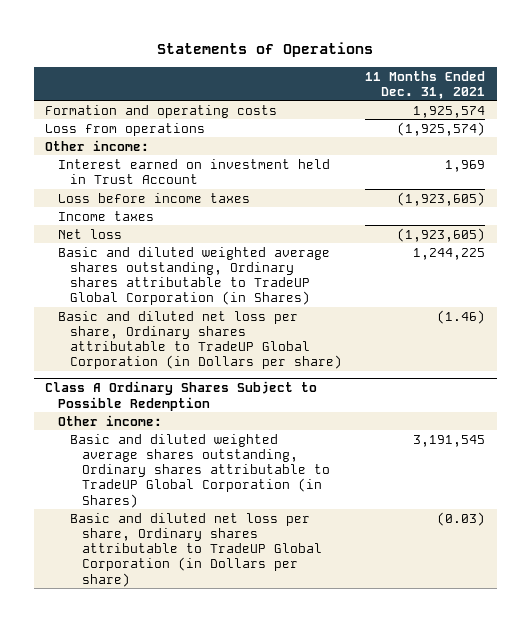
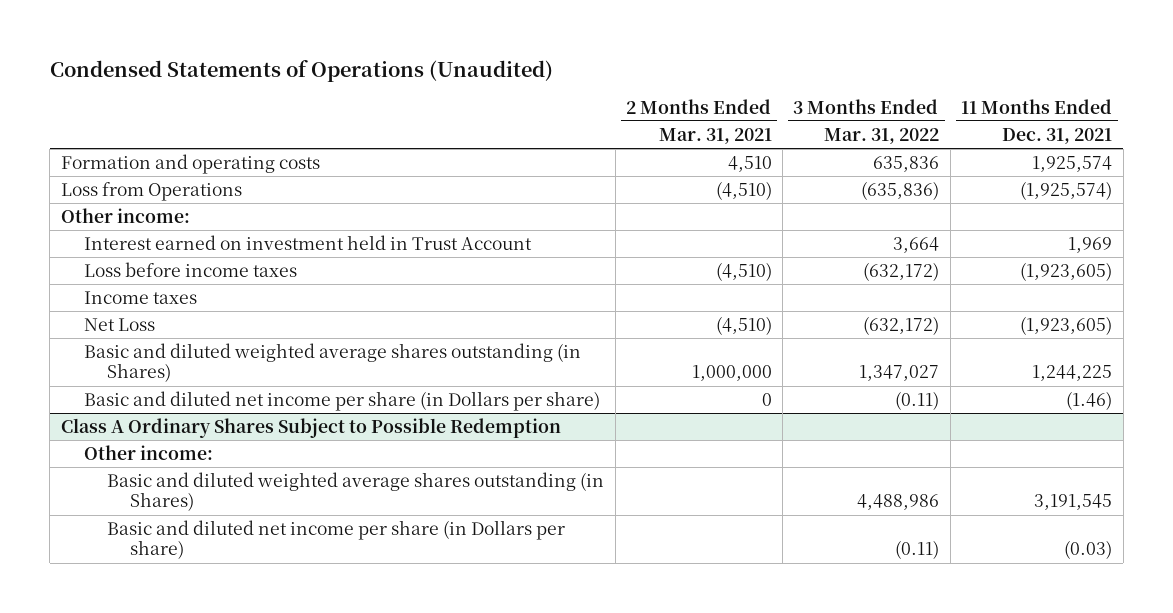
- Statements of Operations
+ Condensed Statements of Operations (Unaudited)
- | 11 Months Ended Dec. 31, 2021
+ | 2 Months Ended Mar. 31, 2021 | 3 Months Ended Mar. 31, 2022 | 11 Months Ended Dec. 31, 2021
- Loss from operations | (1,925,574)
+ Loss from Operations | (4,510) | (635,836) | (1,925,574)
- Net loss | (1,923,605)
- Basic and diluted weighted average shares outstanding, Ordinary shares attributable to TradeUP Global Corporation (in Shares) | 1,244,225
- Basic and diluted net loss per share, Ordinary shares attributable to TradeUP Global Corporation (in Dollars per share) | (1.46)
+ Net Loss | (4,510) | (632,172) | (1,923,605)
+ Basic and diluted weighted average shares outstanding (in Shares) | 1,000,000 | 1,347,027 | 1,244,225
+ Basic and diluted net income per share (in Dollars per share) | 0 | (0.11) | (1.46)
@ Class A Ordinary Shares Subject to Possible Redemption
- Basic and diluted weighted average shares outstanding, Ordinary shares attributable to TradeUP Global Corporation (in Shares) | 3,191,545
- Basic and diluted net loss per share, Ordinary shares attributable to TradeUP Global Corporation (in Dollars per share) | (0.03)
+ Basic and diluted weighted average shares outstanding (in Shares) | | 4,488,986 | 3,191,545
+ Basic and diluted net income per share (in Dollars per share) | | (0.11) | (0.03)

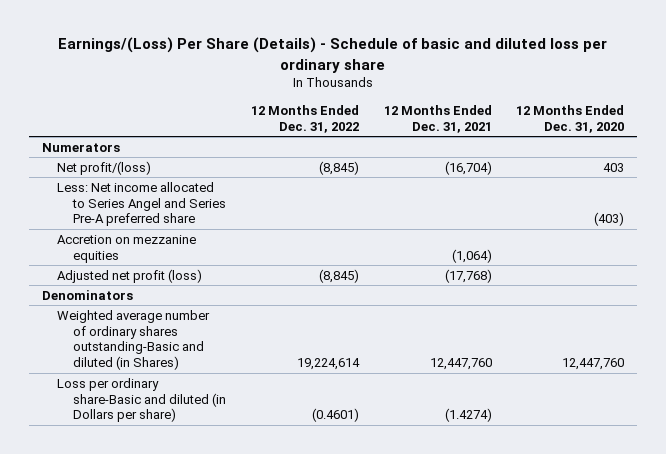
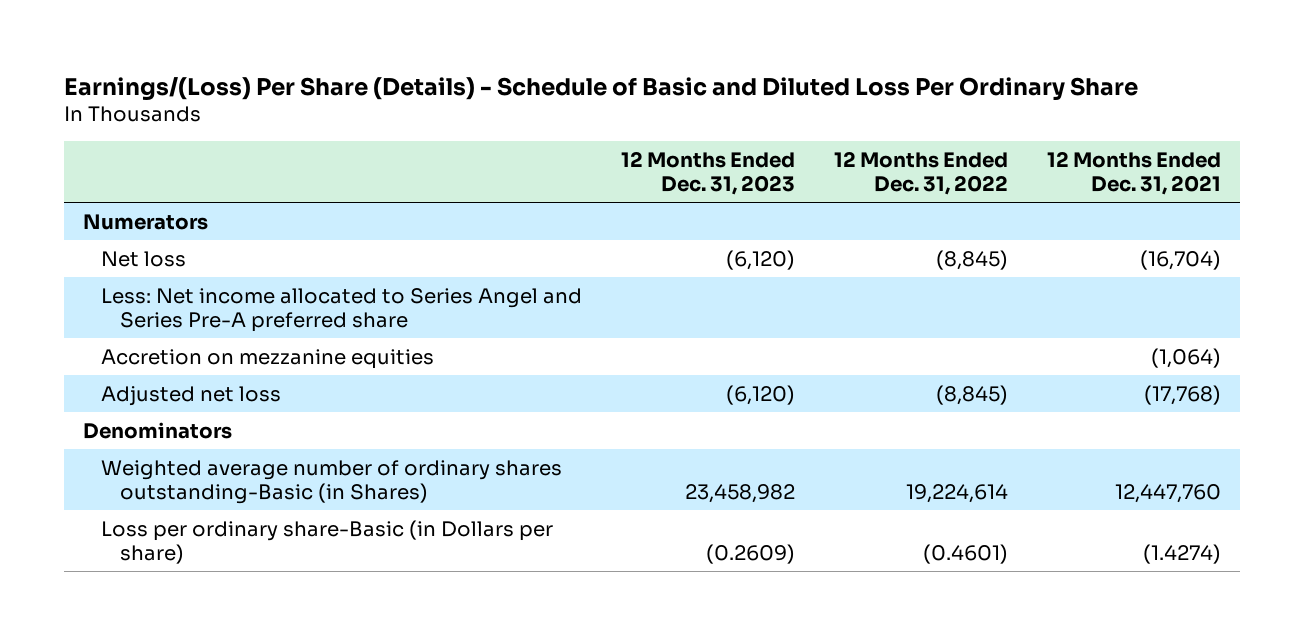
- Earnings/(Loss) Per Share (Details) - Schedule of basic and diluted loss per ordinary share
+ Earnings/(Loss) Per Share (Details) - Schedule of Basic and Diluted Loss Per Ordinary Share
- | 12 Months Ended Dec. 31, 2022 | 12 Months Ended Dec. 31, 2021 | 12 Months Ended Dec. 31, 2020
+ | 12 Months Ended Dec. 31, 2023 | 12 Months Ended Dec. 31, 2022 | 12 Months Ended Dec. 31, 2021
- Net profit/(loss) | (8,845) | (16,704) | 403
+ Net loss | (6,120) | (8,845) | (16,704)
- Adjusted net profit (loss) | (8,845) | (17,768) |
+ Adjusted net loss | (6,120) | (8,845) | (17,768)
- Weighted average number of ordinary shares outstanding-Basic and diluted (in Shares) | 19,224,614 | 12,447,760 | 12,447,760
- Loss per ordinary share-Basic and diluted (in Dollars per share) | (0.4601) | (1.4274) |
+ Weighted average number of ordinary shares outstanding-Basic (in Shares) | 23,458,982 | 19,224,614 | 12,447,760
+ Loss per ordinary share-Basic (in Dollars per share) | (0.2609) | (0.4601) | (1.4274)

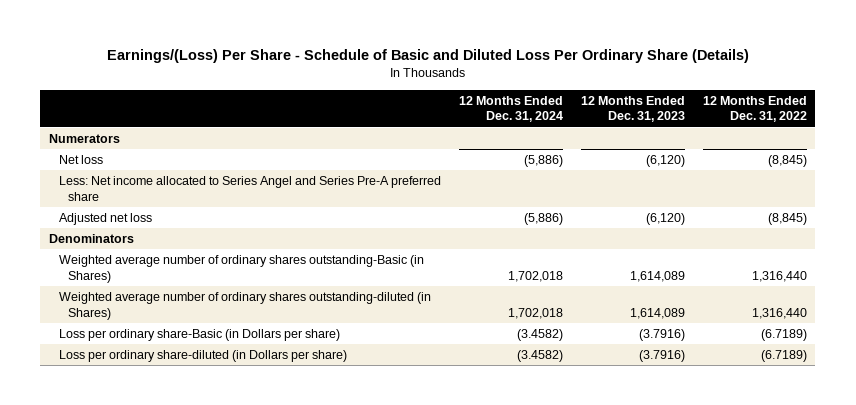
- Earnings/(Loss) Per Share (Details) - Schedule of Basic and Diluted Loss Per Ordinary Share
+ Earnings/(Loss) Per Share - Schedule of Basic and Diluted Loss Per Ordinary Share (Details)
- | 12 Months Ended Dec. 31, 2023 | 12 Months Ended Dec. 31, 2022 | 12 Months Ended Dec. 31, 2021
+ | 12 Months Ended Dec. 31, 2024 | 12 Months Ended Dec. 31, 2023 | 12 Months Ended Dec. 31, 2022
- Accretion on mezzanine equities | | | (1,064)
- Weighted average number of ordinary shares outstanding-Basic (in Shares) | 23,458,982 | 19,224,614 | 12,447,760
- Loss per ordinary share-Basic (in Dollars per share) | (0.2609) | (0.4601) | (1.4274)
+ Weighted average number of ordinary shares outstanding-Basic (in Shares) | 1,702,018 | 1,614,089 | 1,316,440
+ Weighted average number of ordinary shares outstanding-diluted (in Shares) | 1,702,018 | 1,614,089 | 1,316,440
+ Loss per ordinary share-Basic (in Dollars per share) | (3.4582) | (3.7916) | (6.7189)
+ Loss per ordinary share-diluted (in Dollars per share) | (3.4582) | (3.7916) | (6.7189)

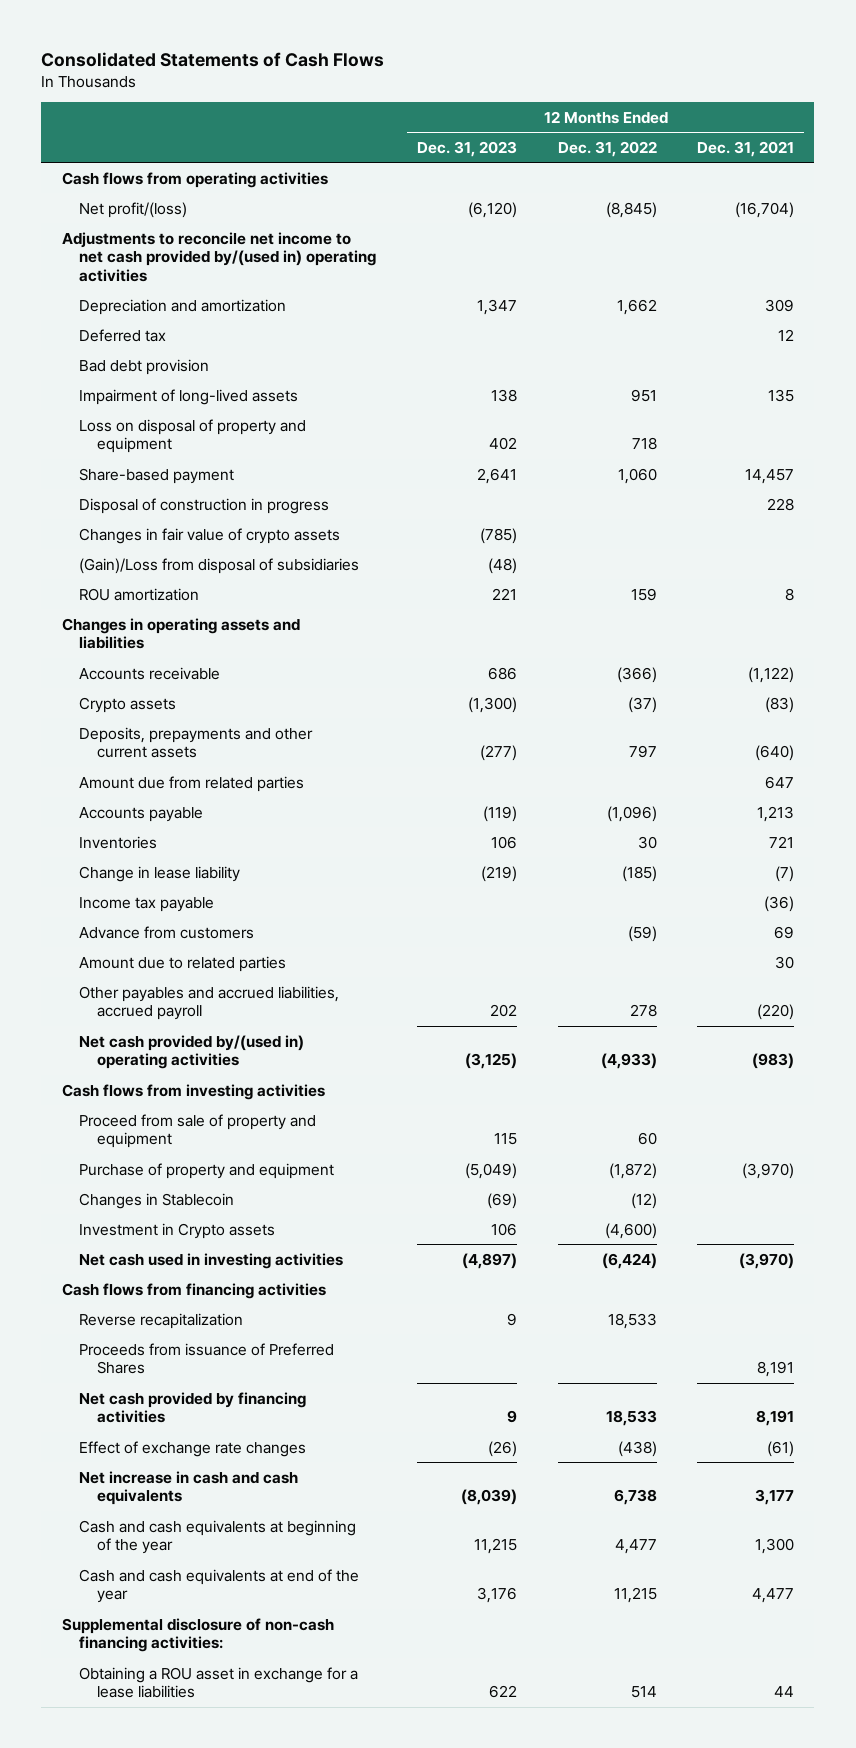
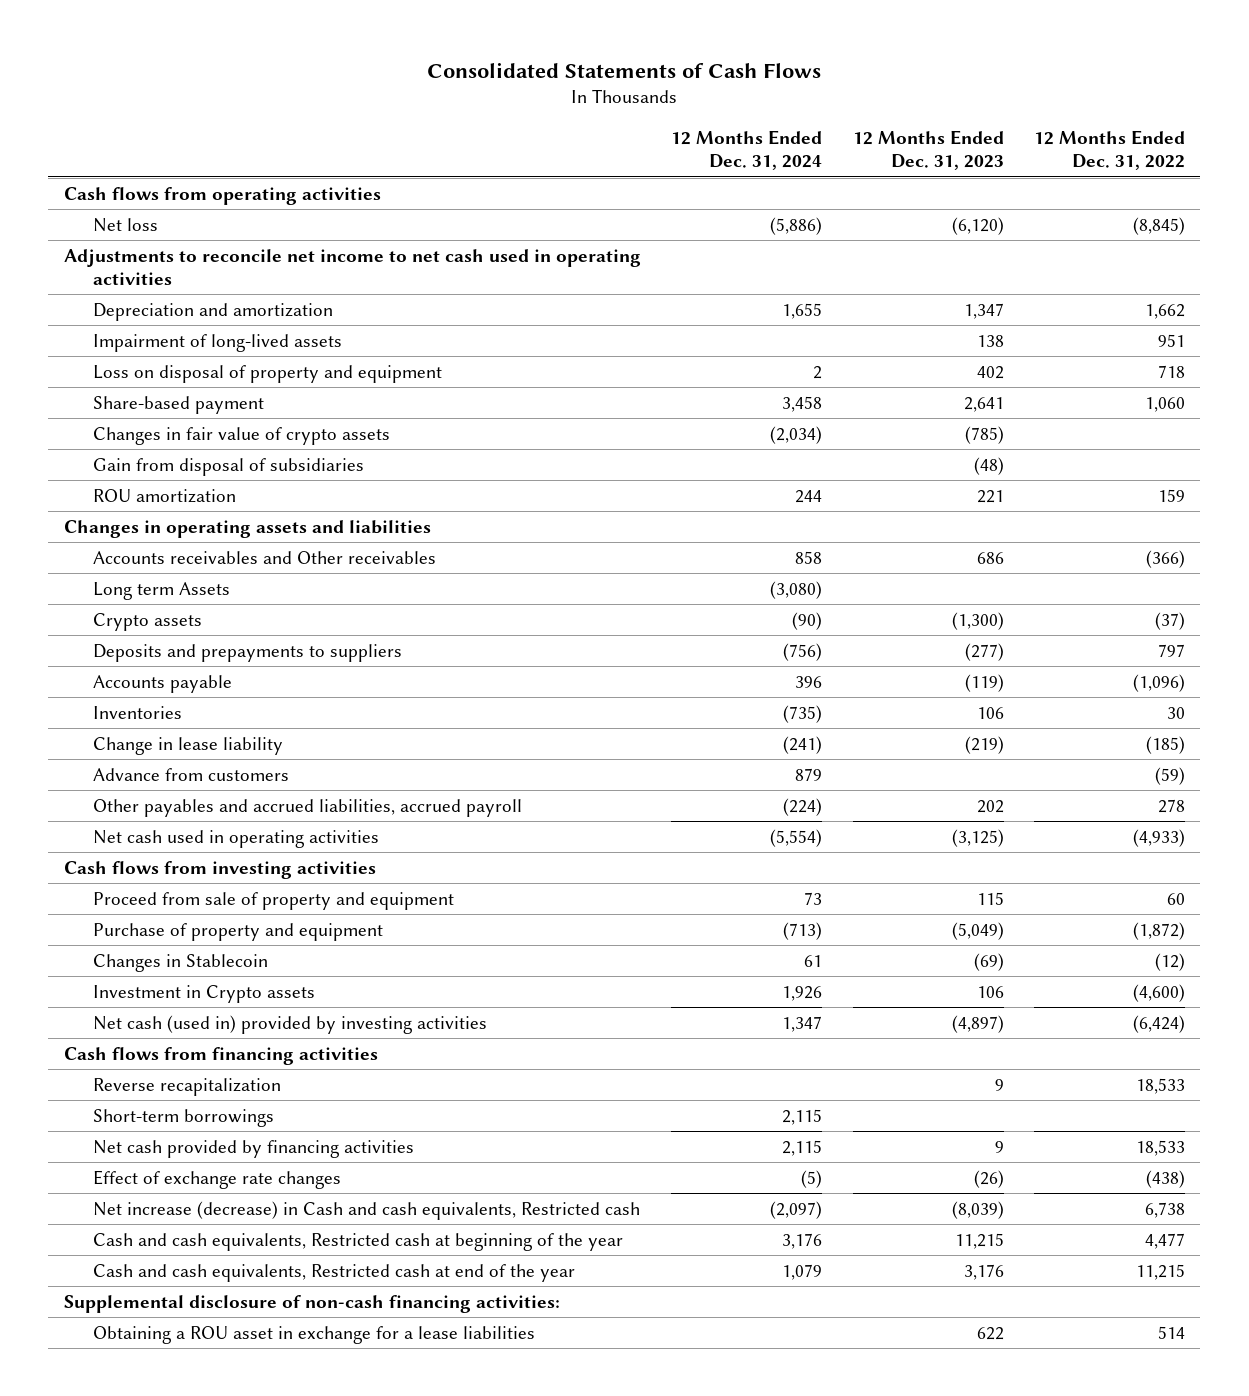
- | 12 Months Ended Dec. 31, 2023 | 12 Months Ended Dec. 31, 2022 | 12 Months Ended Dec. 31, 2021
+ | 12 Months Ended Dec. 31, 2024 | 12 Months Ended Dec. 31, 2023 | 12 Months Ended Dec. 31, 2022
- Net profit/(loss) | (6,120) | (8,845) | (16,704)
- Adjustments to reconcile net income to net cash provided by/(used in) operating activities
+ Net loss | (5,886) | (6,120) | (8,845)
+ Adjustments to reconcile net income to net cash used in operating activities
- Deferred tax | | | 12
- Bad debt provision
- Disposal of construction in progress | | | 228
- (Gain)/Loss from disposal of subsidiaries | (48) | |
+ Gain from disposal of subsidiaries | | (48) |
- Accounts receivable | 686 | (366) | (1,122)
+ Accounts receivables and Other receivables | 858 | 686 | (366)
+ Long term Assets | (3,080) | |
- Deposits, prepayments and other current assets | (277) | 797 | (640)
- Amount due from related parties | | | 647
+ Deposits and prepayments to suppliers | (756) | (277) | 797
- Income tax payable | | | (36)
- Amount due to related parties | | | 30
- Net cash provided by/(used in) operating activities | (3,125) | (4,933) | (983)
+ Net cash used in operating activities | (5,554) | (3,125) | (4,933)
- Net cash used in investing activities | (4,897) | (6,424) | (3,970)
+ Net cash (used in) provided by investing activities | 1,347 | (4,897) | (6,424)
- Proceeds from issuance of Preferred Shares | | | 8,191
+ Short-term borrowings | 2,115 | |
- Net increase in cash and cash equivalents | (8,039) | 6,738 | 3,177
- Cash and cash equivalents at beginning of the year | 11,215 | 4,477 | 1,300
- Cash and cash equivalents at end of the year | 3,176 | 11,215 | 4,477
+ Net increase (decrease) in Cash and cash equivalents, Restricted cash | (2,097) | (8,039) | 6,738
+ Cash and cash equivalents, Restricted cash at beginning of the year | 3,176 | 11,215 | 4,477
+ Cash and cash equivalents, Restricted cash at end of the year | 1,079 | 3,176 | 11,215

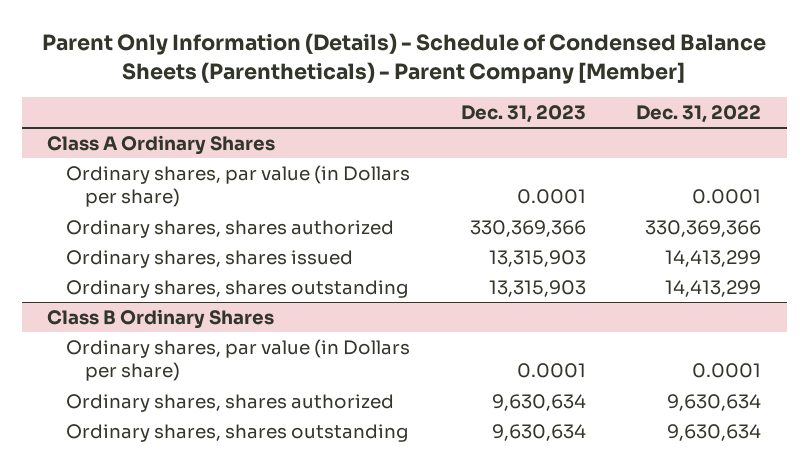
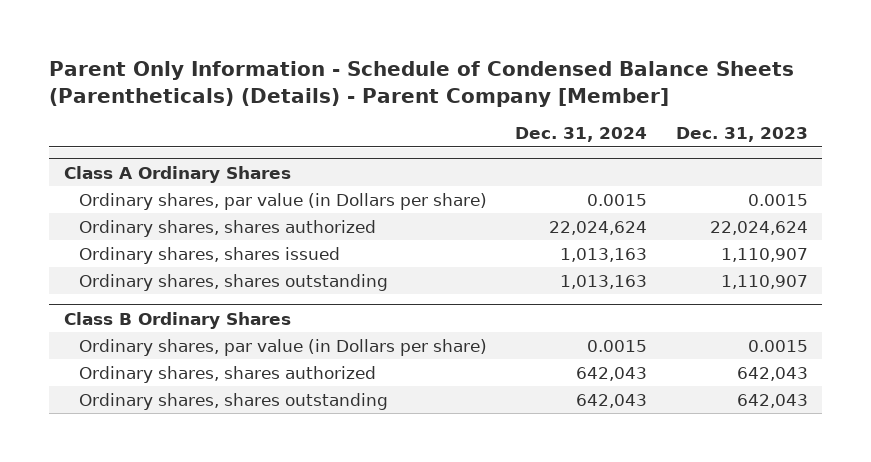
- Parent Only Information (Details) - Schedule of Condensed Balance Sheets (Parentheticals) - Parent Company [Member]
+ Parent Only Information - Schedule of Condensed Balance Sheets (Parentheticals) (Details) - Parent Company [Member]
- | Dec. 31, 2023 | Dec. 31, 2022
+ | Dec. 31, 2024 | Dec. 31, 2023
@ Class A Ordinary Shares
- Ordinary shares, par value (in Dollars per share) | 0.0001 | 0.0001
- Ordinary shares, shares authorized | 330,369,366 | 330,369,366
- Ordinary shares, shares issued | 13,315,903 | 14,413,299
- Ordinary shares, shares outstanding | 13,315,903 | 14,413,299
+ Ordinary shares, par value (in Dollars per share) | 0.0015 | 0.0015
+ Ordinary shares, shares authorized | 22,024,624 | 22,024,624
+ Ordinary shares, shares issued | 1,013,163 | 1,110,907
+ Ordinary shares, shares outstanding | 1,013,163 | 1,110,907
@ Class B Ordinary Shares
- Ordinary shares, par value (in Dollars per share) | 0.0001 | 0.0001
- Ordinary shares, shares authorized | 9,630,634 | 9,630,634
- Ordinary shares, shares outstanding | 9,630,634 | 9,630,634
+ Ordinary shares, par value (in Dollars per share) | 0.0015 | 0.0015
+ Ordinary shares, shares authorized | 642,043 | 642,043
+ Ordinary shares, shares outstanding | 642,043 | 642,043

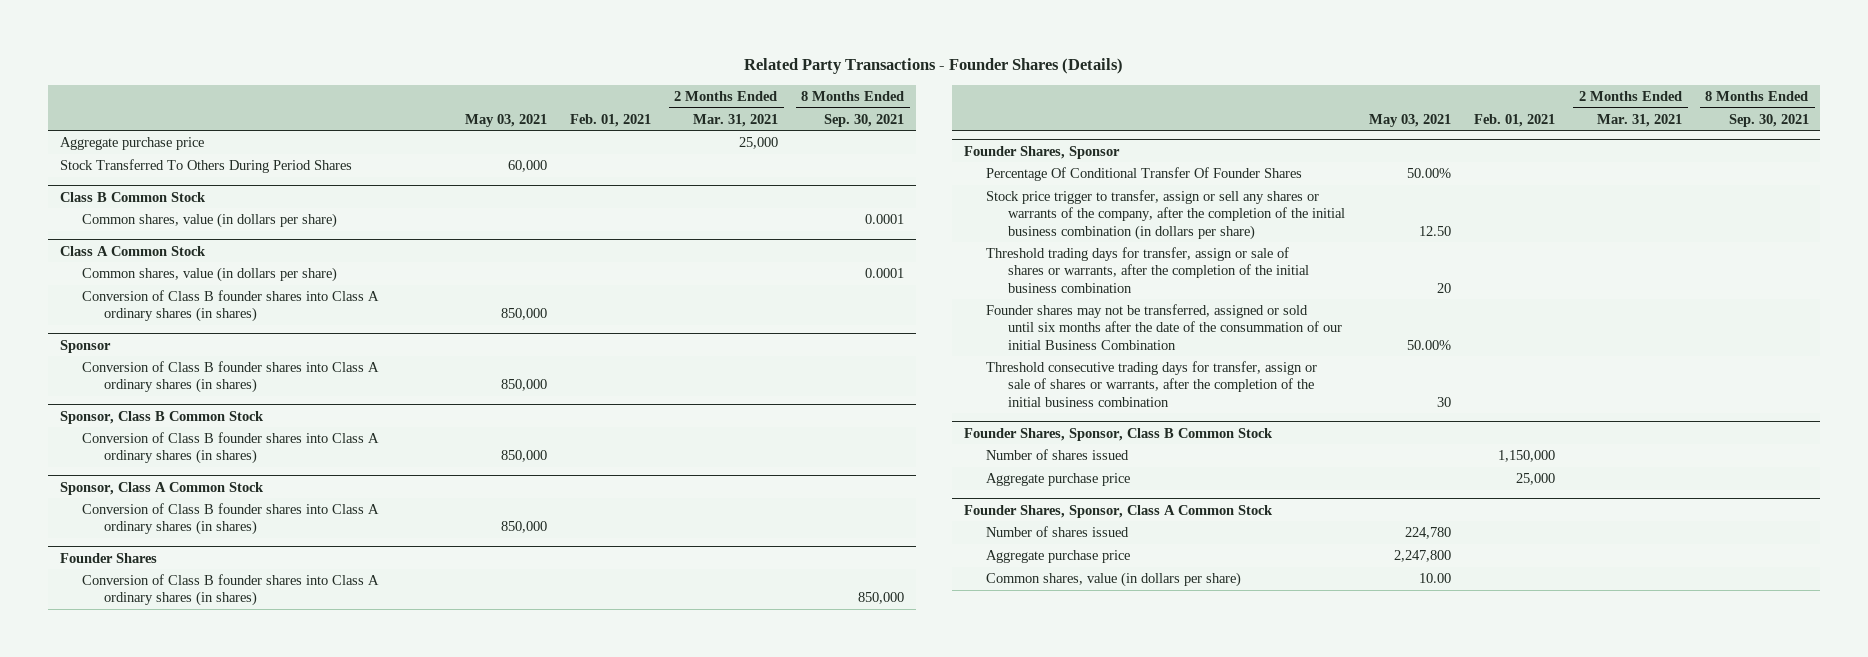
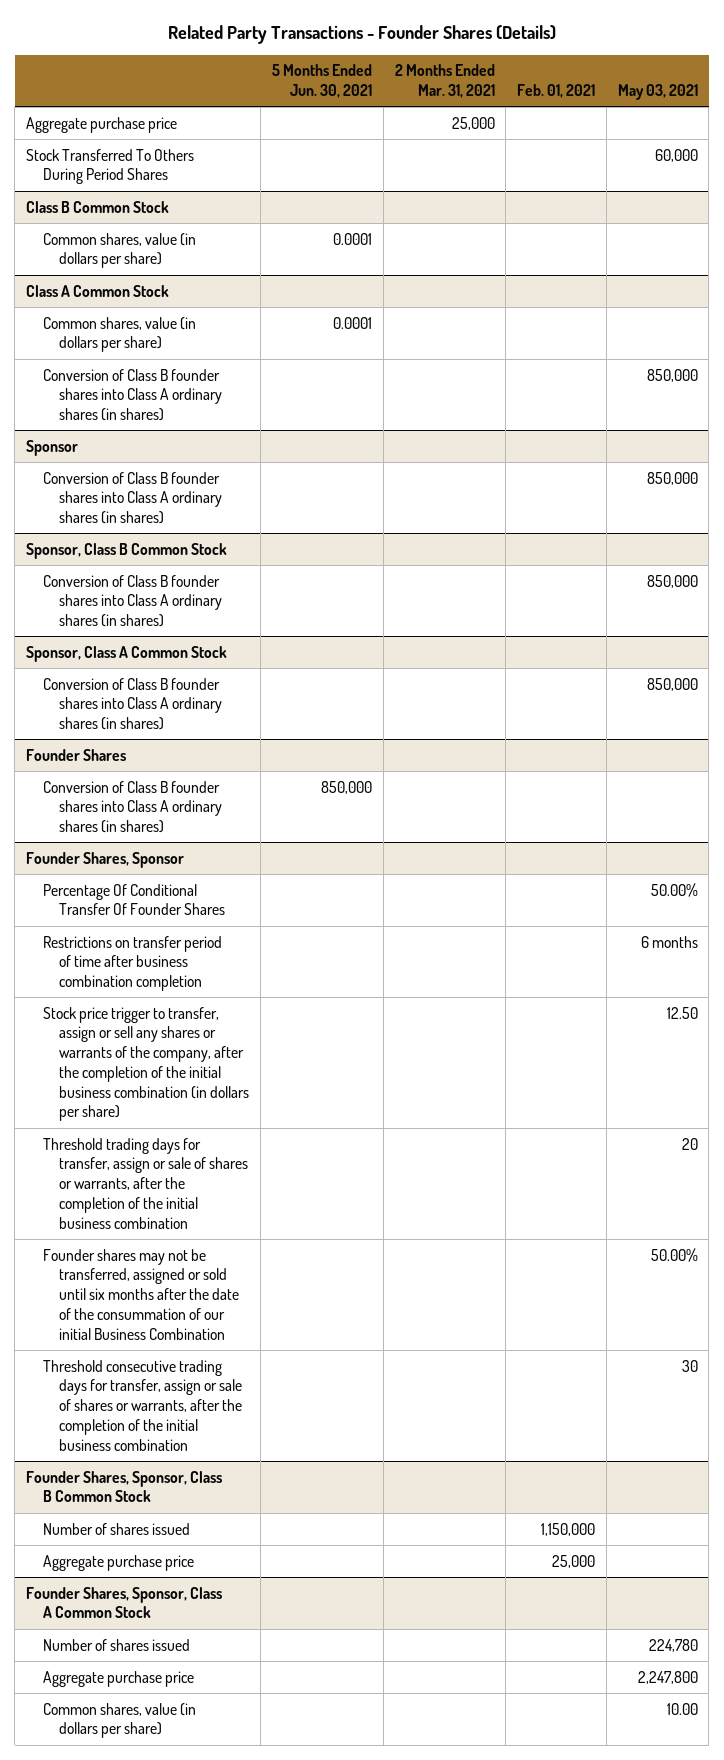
- | May 03, 2021 | Feb. 01, 2021 | 2 Months Ended Mar. 31, 2021 | 8 Months Ended Sep. 30, 2021
+ | 5 Months Ended Jun. 30, 2021 | 2 Months Ended Mar. 31, 2021 | Feb. 01, 2021 | May 03, 2021
@ Founder Shares, Sponsor
+ Restrictions on transfer period of time after business combination completion | | | | 6 months

